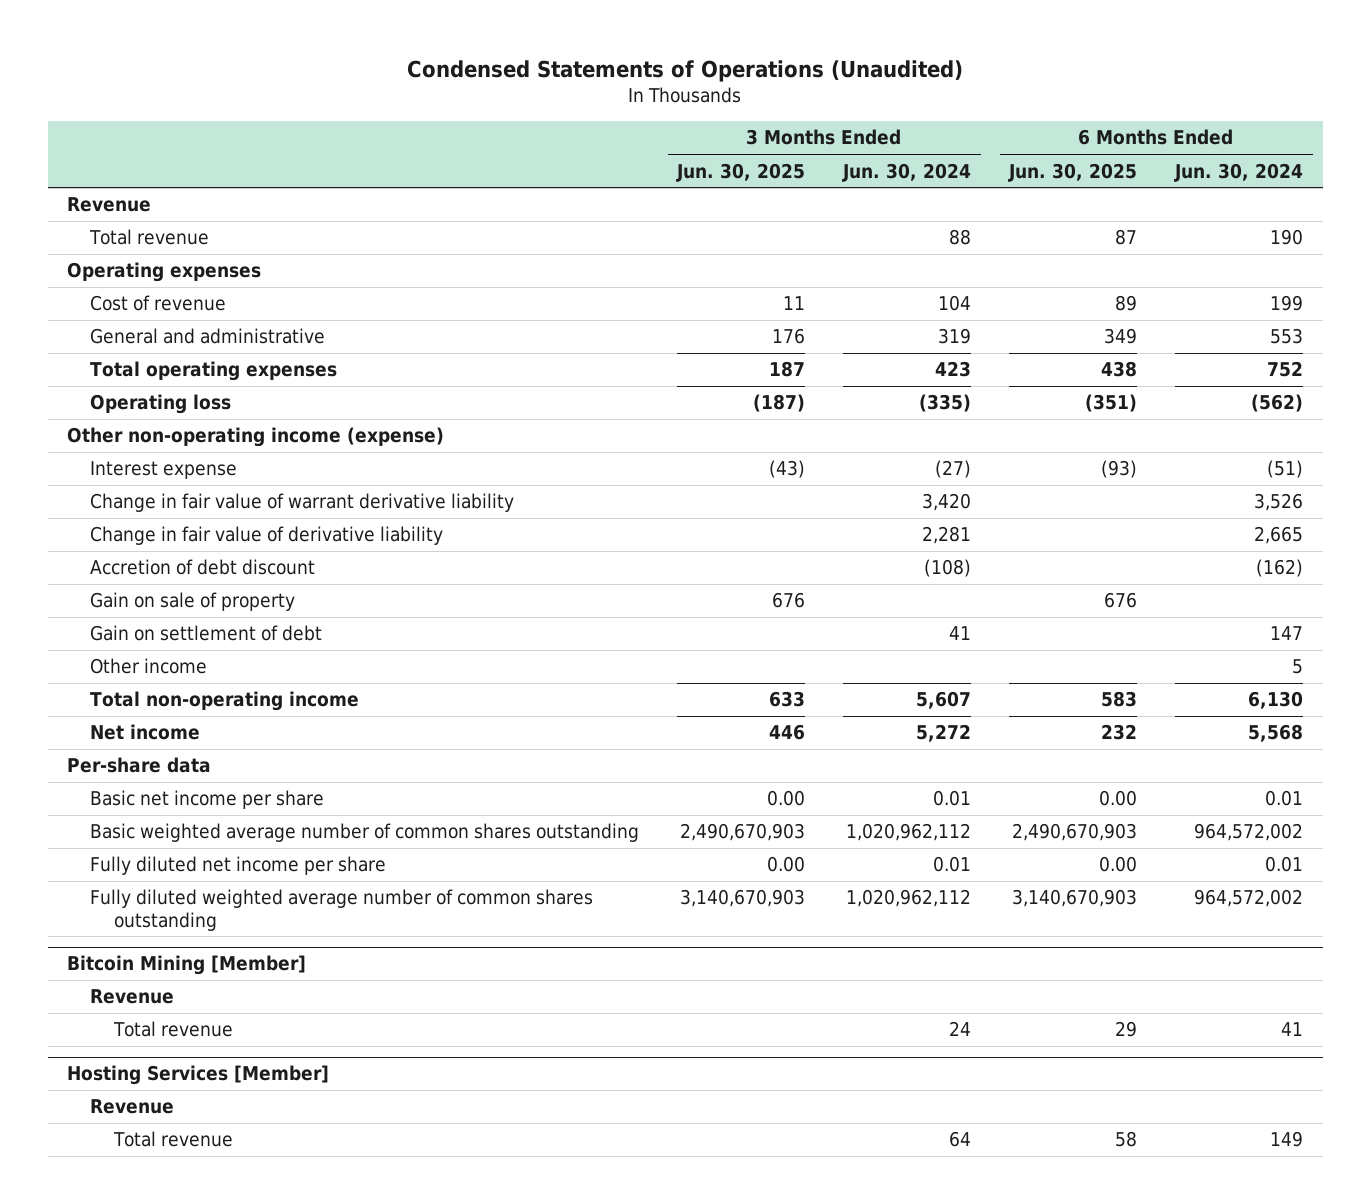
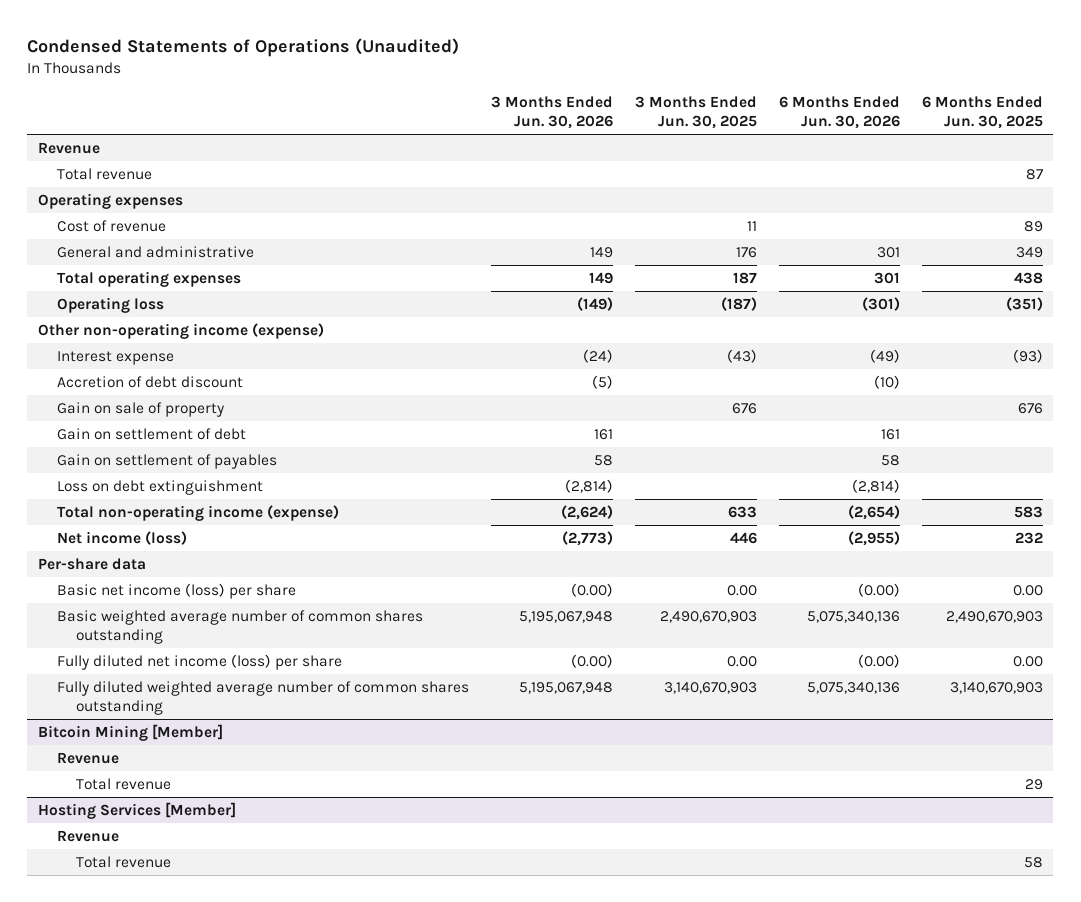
- | 3 Months Ended Jun. 30, 2025 | 3 Months Ended Jun. 30, 2024 | 6 Months Ended Jun. 30, 2025 | 6 Months Ended Jun. 30, 2024
+ | 3 Months Ended Jun. 30, 2026 | 3 Months Ended Jun. 30, 2025 | 6 Months Ended Jun. 30, 2026 | 6 Months Ended Jun. 30, 2025
- Change in fair value of warrant derivative liability | | 3,420 | | 3,526
- Change in fair value of derivative liability | | 2,281 | | 2,665
- Other income | | | | 5
- Total non-operating income | 633 | 5,607 | 583 | 6,130
- Net income | 446 | 5,272 | 232 | 5,568
+ Gain on settlement of payables | 58 | | 58 |
+ Loss on debt extinguishment | (2,814) | | (2,814) |
+ Total non-operating income (expense) | (2,624) | 633 | (2,654) | 583
+ Net income (loss) | (2,773) | 446 | (2,955) | 232
- Basic net income per share | 0.00 | 0.01 | 0.00 | 0.01
+ Basic net income (loss) per share | (0.00) | 0.00 | (0.00) | 0.00
- Fully diluted net income per share | 0.00 | 0.01 | 0.00 | 0.01
+ Fully diluted net income (loss) per share | (0.00) | 0.00 | (0.00) | 0.00

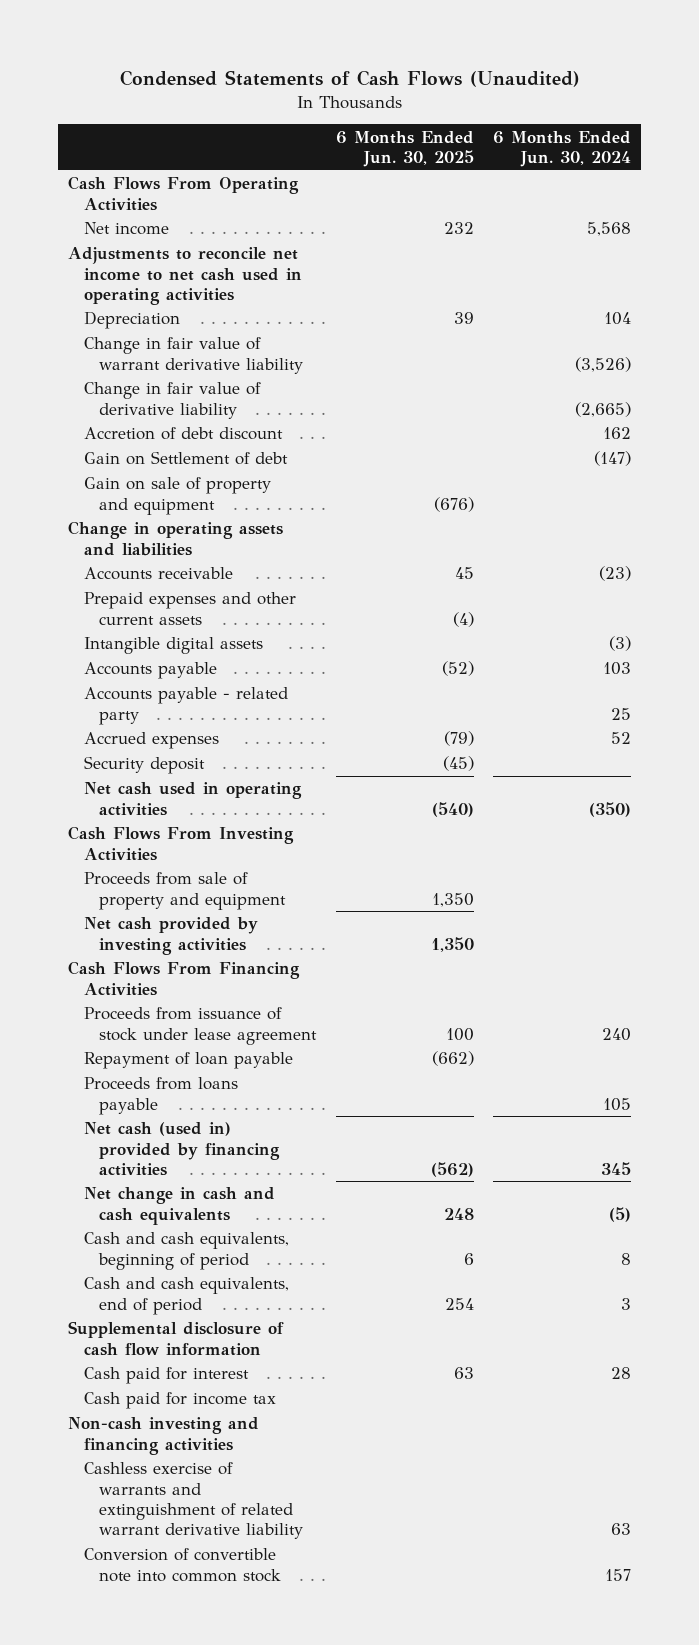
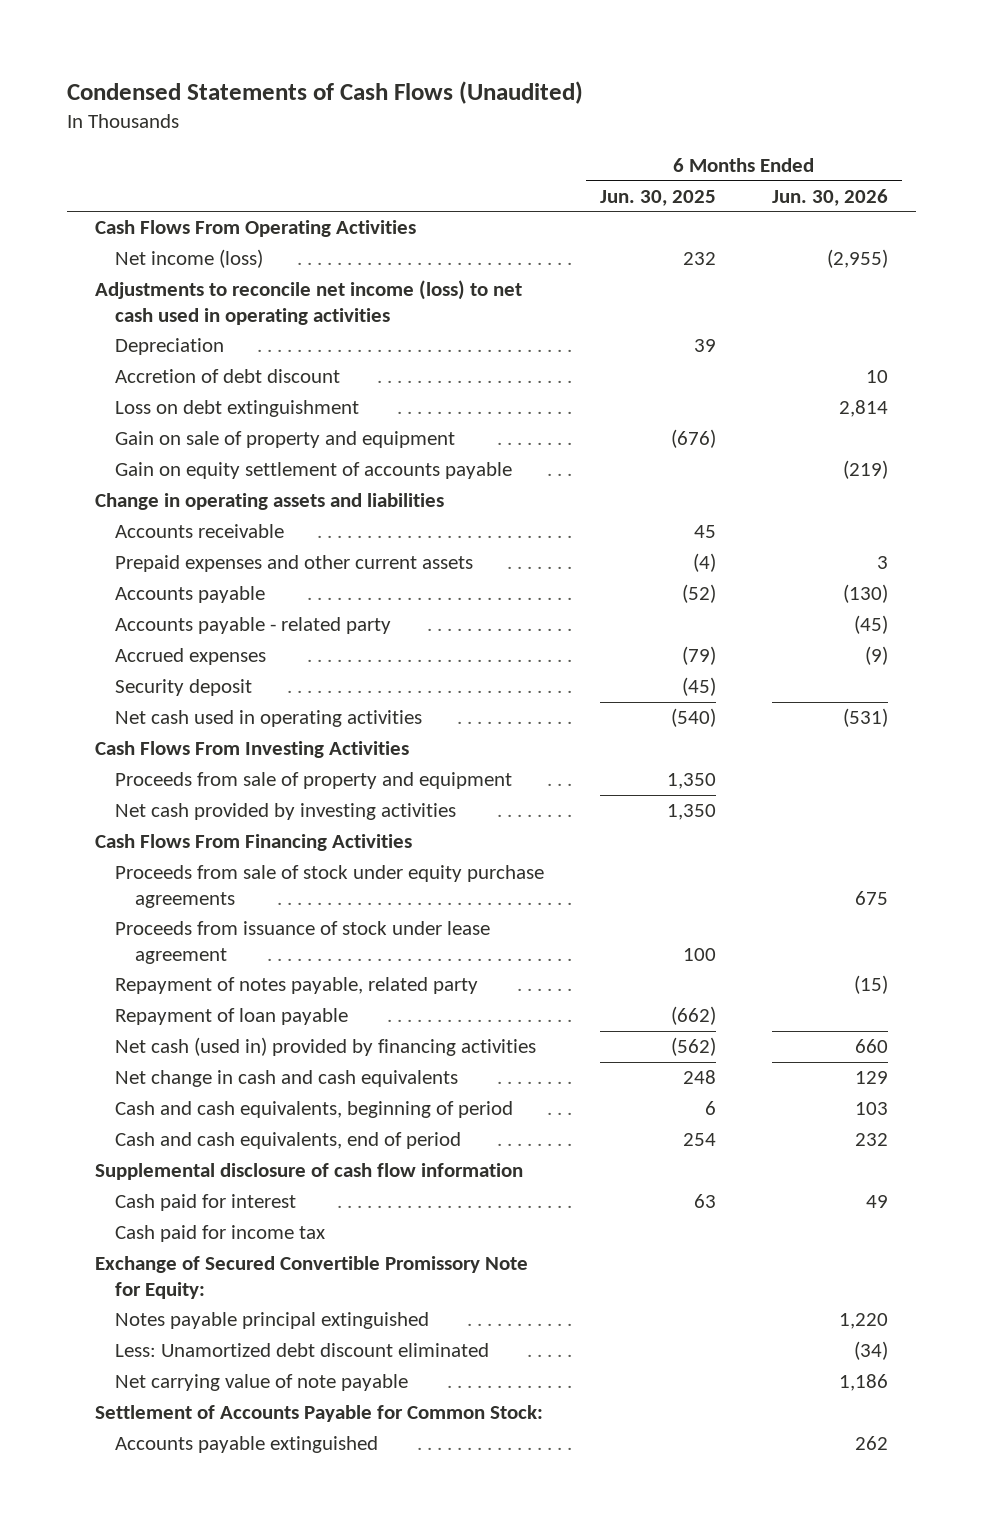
- | 6 Months Ended Jun. 30, 2025 | 6 Months Ended Jun. 30, 2024
+ | 6 Months Ended Jun. 30, 2025 | 6 Months Ended Jun. 30, 2026
- Net income | 232 | 5,568
- Adjustments to reconcile net income to net cash used in operating activities
+ Net income (loss) | 232 | (2,955)
+ Adjustments to reconcile net income (loss) to net cash used in operating activities
- Change in fair value of warrant derivative liability | | (3,526)
- Change in fair value of derivative liability | | (2,665)
- Gain on Settlement of debt | | (147)
+ Loss on debt extinguishment | | 2,814
+ Gain on equity settlement of accounts payable | | (219)
- Intangible digital assets | | (3)
+ Proceeds from sale of stock under equity purchase agreements | | 675
+ Repayment of notes payable, related party | | (15)
- Proceeds from loans payable | | 105
- Non-cash investing and financing activities
- Cashless exercise of warrants and extinguishment of related warrant derivative liability | | 63
- Conversion of convertible note into common stock | | 157
+ Exchange of Secured Convertible Promissory Note for Equity:
+ Notes payable principal extinguished | | 1,220
+ Less: Unamortized debt discount eliminated | | (34)
+ Net carrying value of note payable | | 1,186
+ Settlement of Accounts Payable for Common Stock:
+ Accounts payable extinguished | | 262

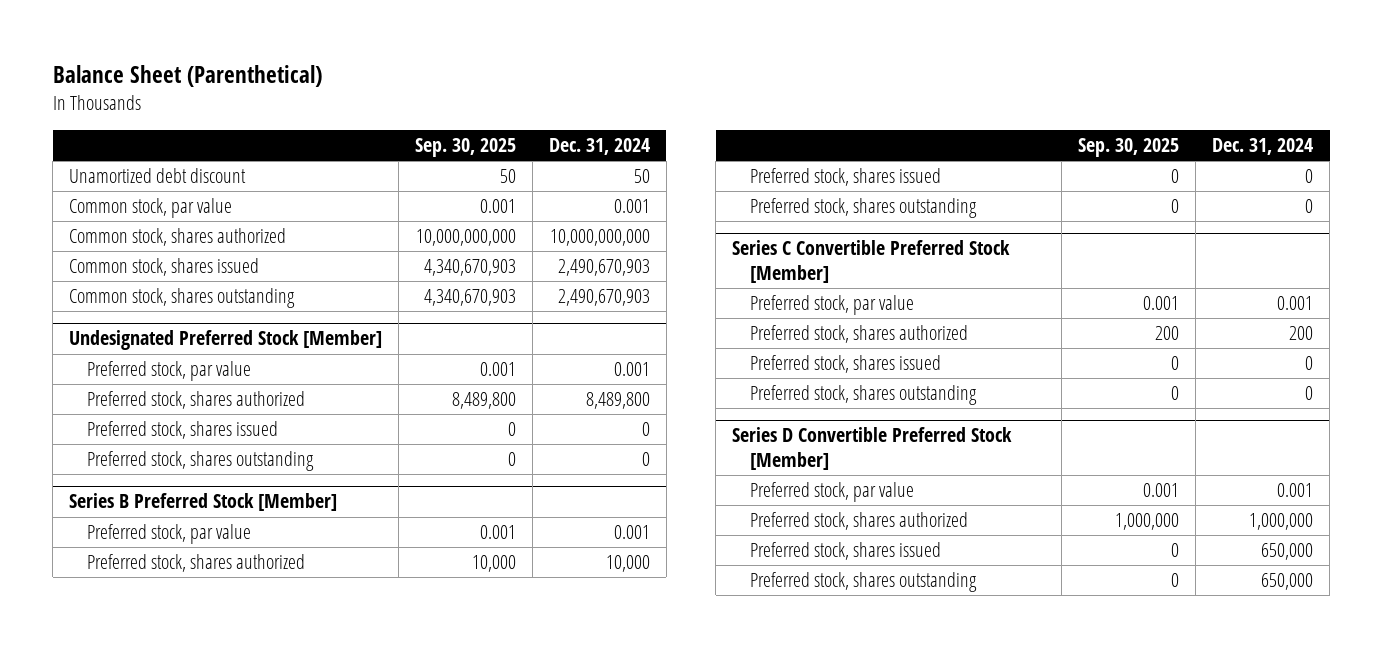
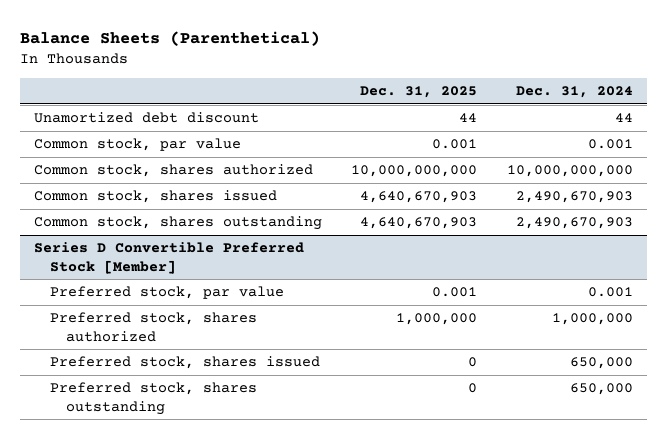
- Balance Sheet (Parenthetical)
+ Balance Sheets (Parenthetical)
- | Sep. 30, 2025 | Dec. 31, 2024
+ | Dec. 31, 2025 | Dec. 31, 2024
- Unamortized debt discount | 50 | 50
+ Unamortized debt discount | 44 | 44
- Undesignated Preferred Stock [Member]
- Preferred stock, par value | 0.001 | 0.001
- Preferred stock, shares authorized | 8,489,800 | 8,489,800
- Preferred stock, shares issued | 0 | 0
- Preferred stock, shares outstanding | 0 | 0
- Series B Preferred Stock [Member]
- Preferred stock, par value | 0.001 | 0.001
- Preferred stock, shares authorized | 10,000 | 10,000
- Preferred stock, shares issued | 0 | 0
- Preferred stock, shares outstanding | 0 | 0
- Series C Convertible Preferred Stock [Member]
- Preferred stock, par value | 0.001 | 0.001
- Preferred stock, shares authorized | 200 | 200
- Preferred stock, shares issued | 0 | 0
- Preferred stock, shares outstanding | 0 | 0

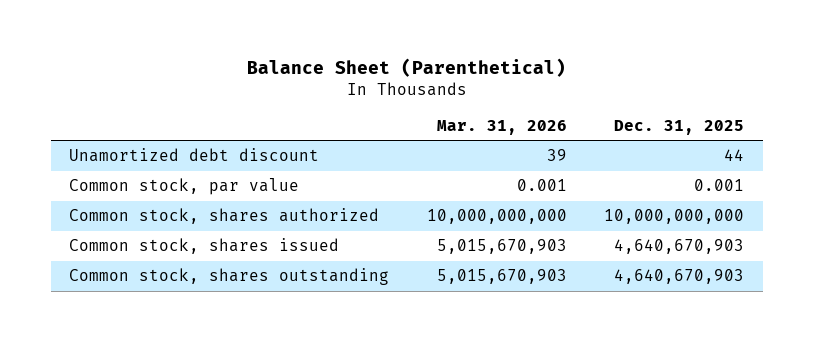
- Balance Sheets (Parenthetical)
+ Balance Sheet (Parenthetical)
- | Dec. 31, 2025 | Dec. 31, 2024
+ | Mar. 31, 2026 | Dec. 31, 2025
- Series D Convertible Preferred Stock [Member]
- Preferred stock, par value | 0.001 | 0.001
- Preferred stock, shares authorized | 1,000,000 | 1,000,000
- Preferred stock, shares issued | 0 | 650,000
- Preferred stock, shares outstanding | 0 | 650,000

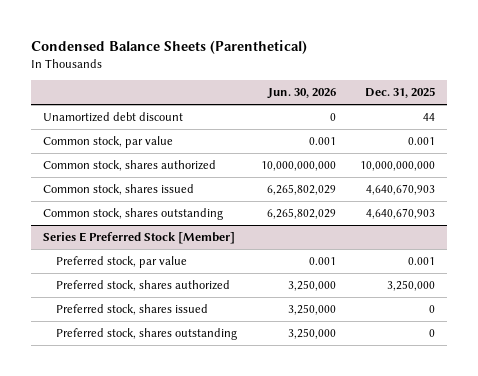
- Balance Sheet (Parenthetical)
+ Condensed Balance Sheets (Parenthetical)
- | Mar. 31, 2026 | Dec. 31, 2025
+ | Jun. 30, 2026 | Dec. 31, 2025
+ Series E Preferred Stock [Member]
+ Preferred stock, par value | 0.001 | 0.001
+ Preferred stock, shares authorized | 3,250,000 | 3,250,000
+ Preferred stock, shares issued | 3,250,000 | 0
+ Preferred stock, shares outstanding | 3,250,000 | 0

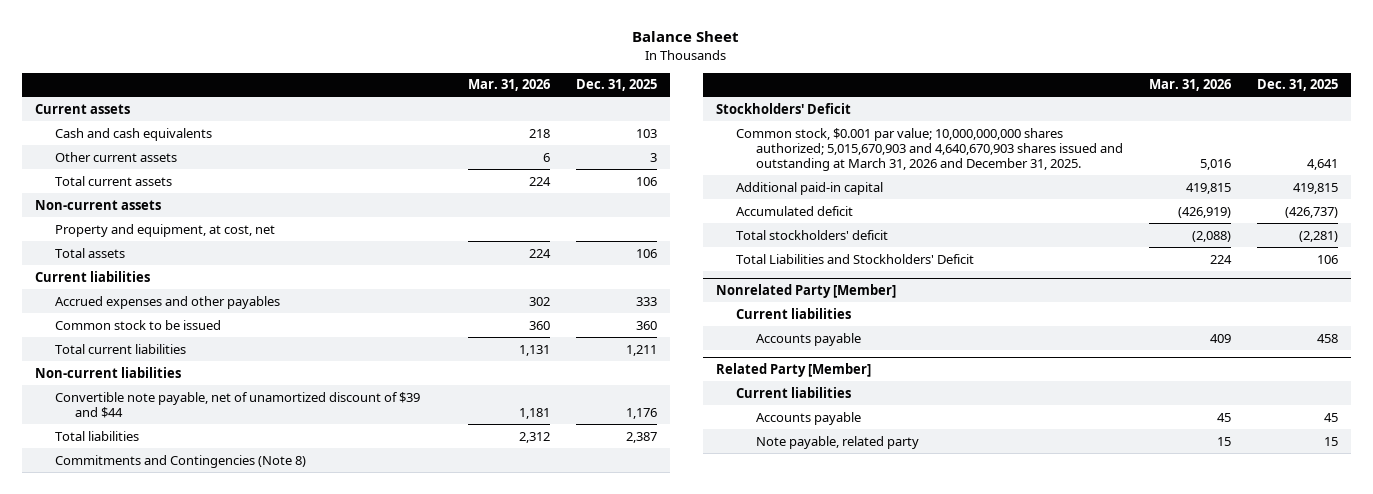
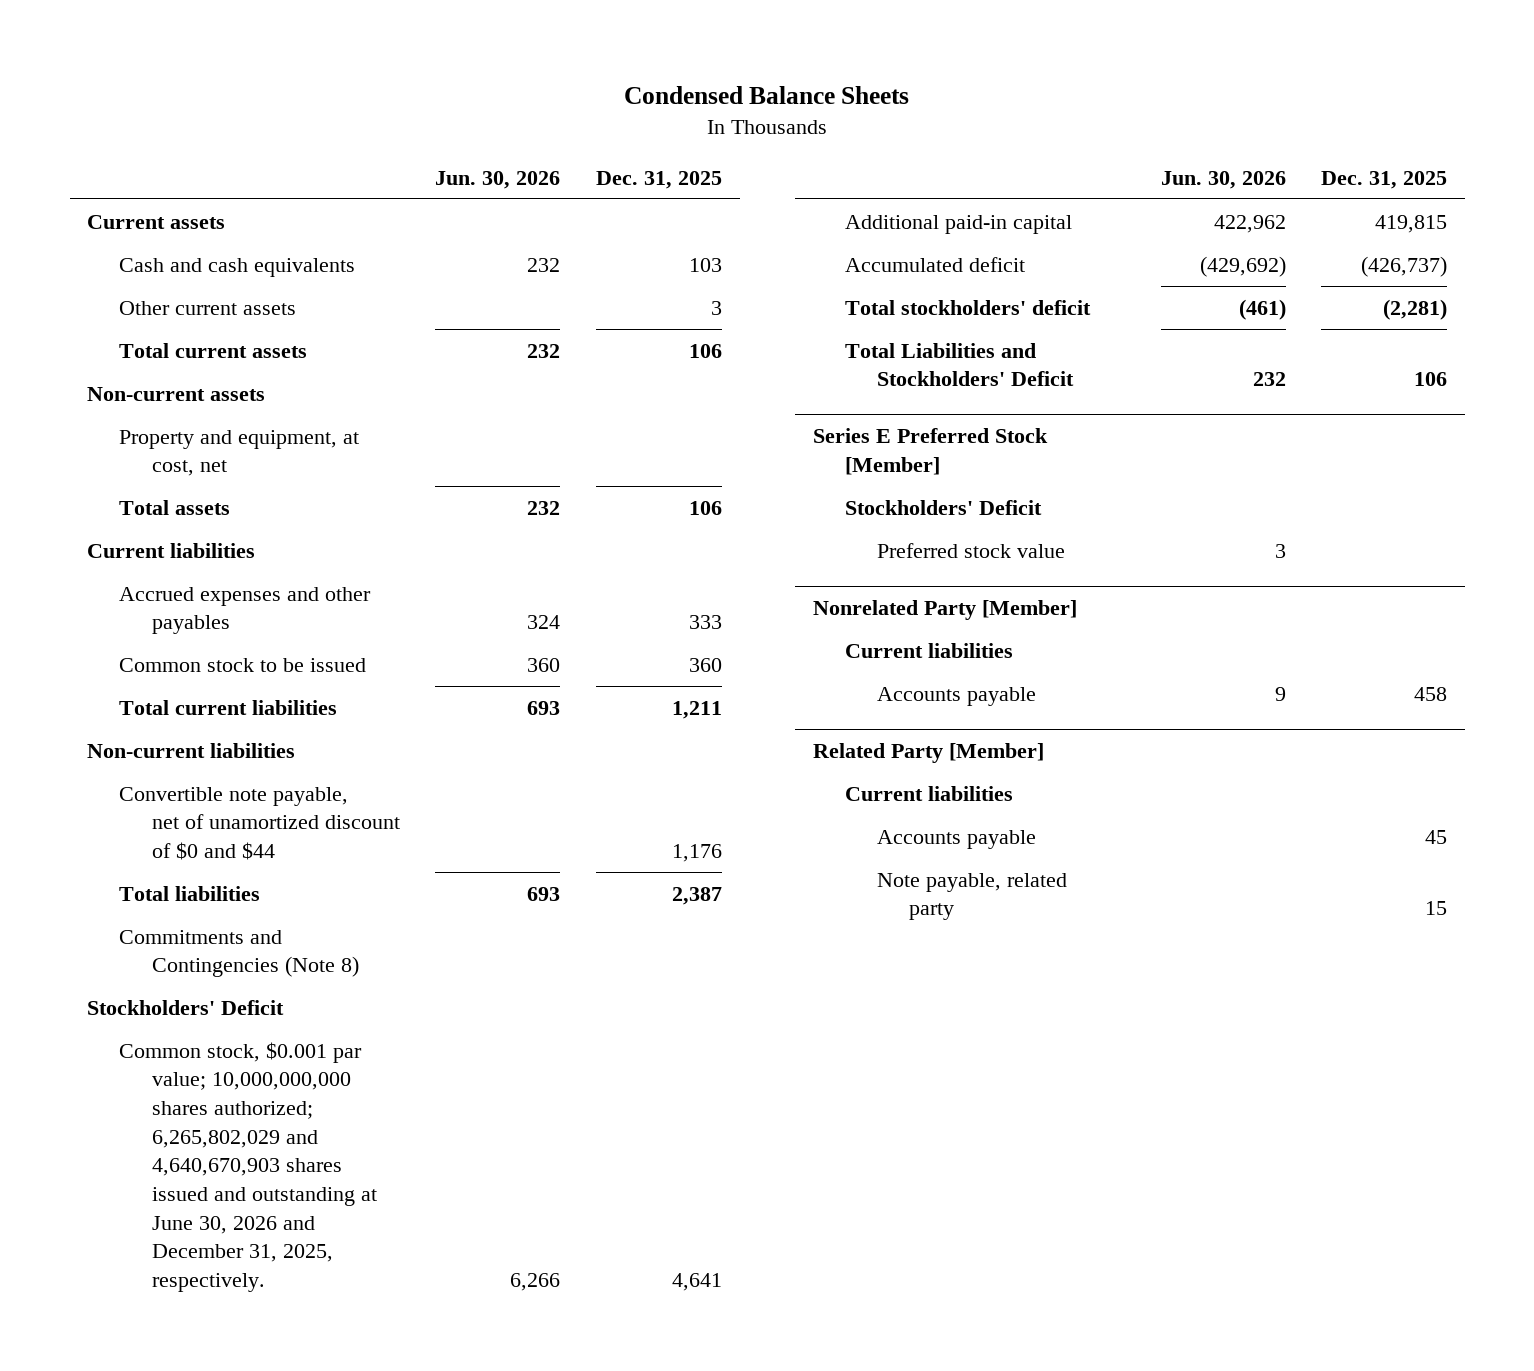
- Balance Sheet
+ Condensed Balance Sheets
- | Mar. 31, 2026 | Dec. 31, 2025
+ | Jun. 30, 2026 | Dec. 31, 2025
- Convertible note payable, net of unamortized discount of $39 and $44 | 1,181 | 1,176
+ Convertible note payable, net of unamortized discount of $0 and $44 | | 1,176
- Common stock, $0.001 par value; 10,000,000,000 shares authorized; 5,015,670,903 and 4,640,670,903 shares issued and outstanding at March 31, 2026 and December 31, 2025. | 5,016 | 4,641
+ Common stock, $0.001 par value; 10,000,000,000 shares authorized; 6,265,802,029 and 4,640,670,903 shares issued and outstanding at June 30, 2026 and December 31, 2025, respectively. | 6,266 | 4,641
+ Series E Preferred Stock [Member]
+ Stockholders' Deficit
+ Preferred stock value | 3 |

